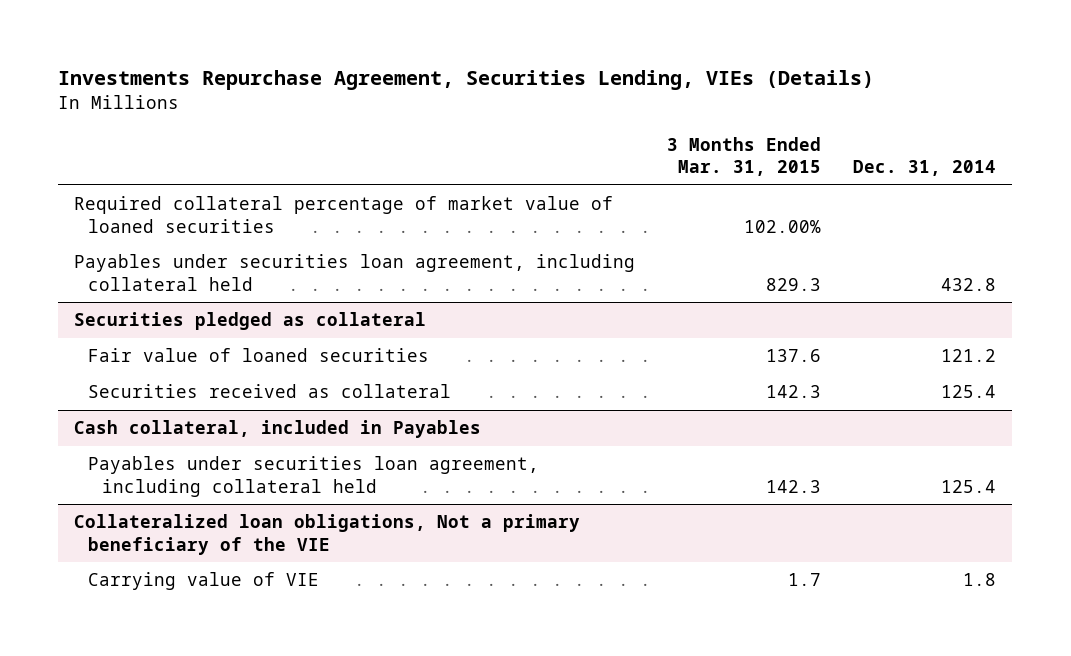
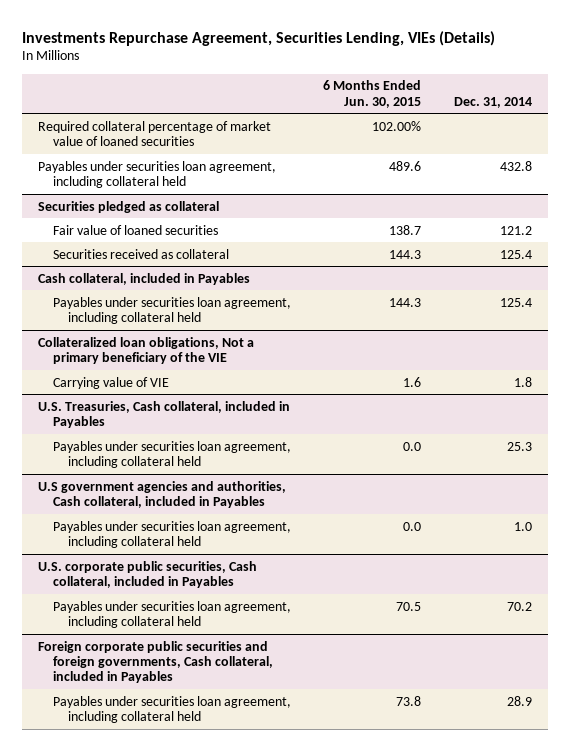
- | 3 Months Ended Mar. 31, 2015 | Dec. 31, 2014
+ | 6 Months Ended Jun. 30, 2015 | Dec. 31, 2014
+ U.S. Treasuries, Cash collateral, included in Payables
+ Payables under securities loan agreement, including collateral held | 0.0 | 25.3
+ U.S government agencies and authorities, Cash collateral, included in Payables
+ Payables under securities loan agreement, including collateral held | 0.0 | 1.0
+ U.S. corporate public securities, Cash collateral, included in Payables
+ Payables under securities loan agreement, including collateral held | 70.5 | 70.2
+ Foreign corporate public securities and foreign governments, Cash collateral, included in Payables
+ Payables under securities loan agreement, including collateral held | 73.8 | 28.9

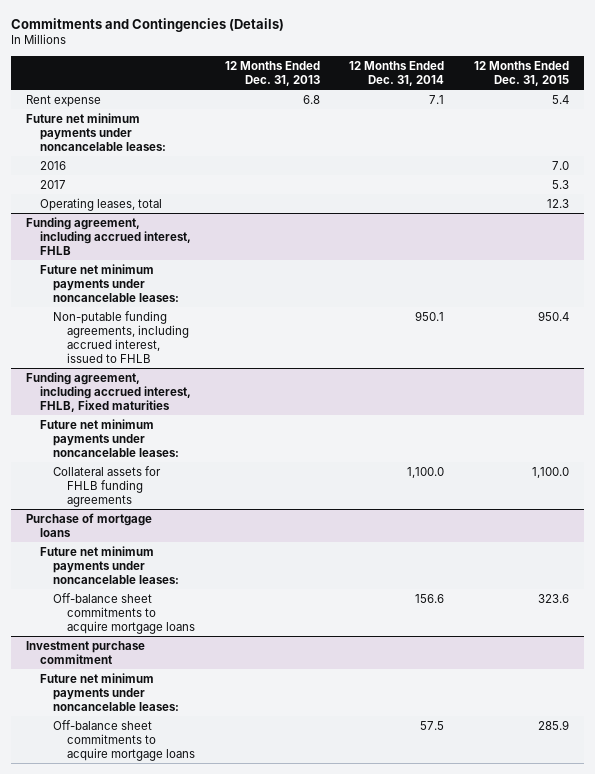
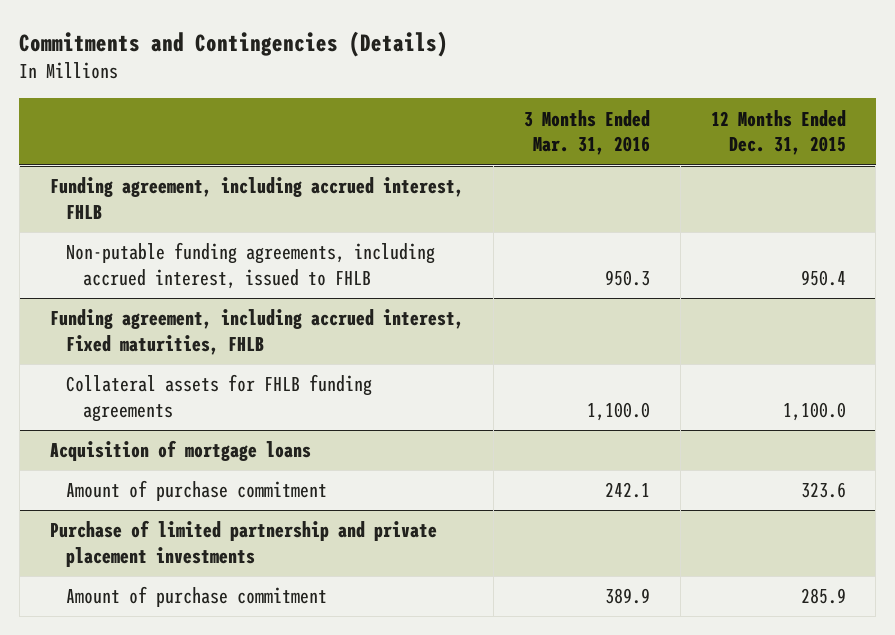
- | 12 Months Ended Dec. 31, 2013 | 12 Months Ended Dec. 31, 2014 | 12 Months Ended Dec. 31, 2015
+ | 3 Months Ended Mar. 31, 2016 | 12 Months Ended Dec. 31, 2015
- Rent expense | 6.8 | 7.1 | 5.4
- Future net minimum payments under noncancelable leases:
- 2016 | | | 7.0
- 2017 | | | 5.3
- Operating leases, total | | | 12.3
@ Funding agreement, including accrued interest, FHLB
- Future net minimum payments under noncancelable leases:
- Funding agreement, including accrued interest, FHLB, Fixed maturities
- Future net minimum payments under noncancelable leases:
+ Funding agreement, including accrued interest, Fixed maturities, FHLB
- Purchase of mortgage loans
- Future net minimum payments under noncancelable leases:
- Off-balance sheet commitments to acquire mortgage loans | | 156.6 | 323.6
- Investment purchase commitment
- Future net minimum payments under noncancelable leases:
- Off-balance sheet commitments to acquire mortgage loans | | 57.5 | 285.9
+ Acquisition of mortgage loans
+ Amount of purchase commitment | 242.1 | 323.6
+ Purchase of limited partnership and private placement investments
+ Amount of purchase commitment | 389.9 | 285.9

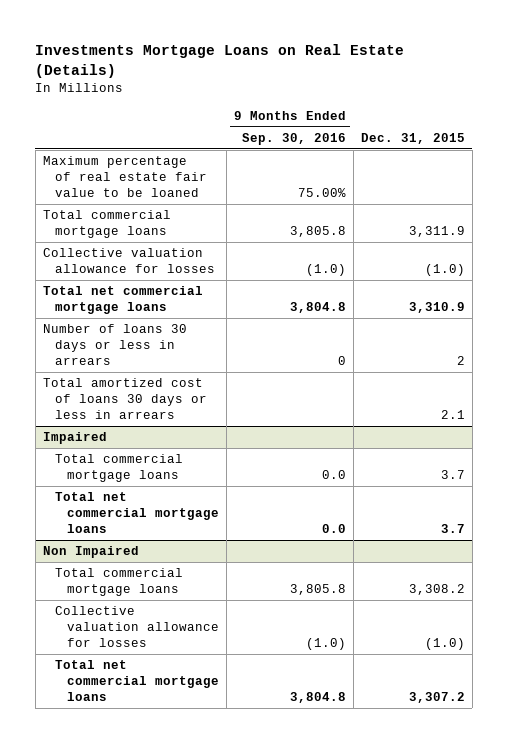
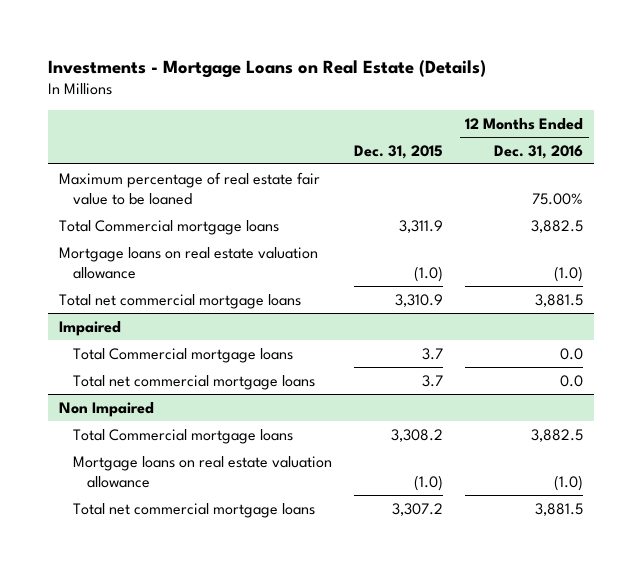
- Investments Mortgage Loans on Real Estate (Details)
+ Investments - Mortgage Loans on Real Estate (Details)
- | 9 Months Ended Sep. 30, 2016 | Dec. 31, 2015
+ | Dec. 31, 2015 | 12 Months Ended Dec. 31, 2016
- Total commercial mortgage loans | 3,805.8 | 3,311.9
- Collective valuation allowance for losses | (1.0) | (1.0)
+ Total Commercial mortgage loans | 3,311.9 | 3,882.5
+ Mortgage loans on real estate valuation allowance | (1.0) | (1.0)
- Number of loans 30 days or less in arrears | 0 | 2
- Total amortized cost of loans 30 days or less in arrears | | 2.1
@ Impaired
- Total commercial mortgage loans | 0.0 | 3.7
+ Total Commercial mortgage loans | 3.7 | 0.0
@ Non Impaired
- Total commercial mortgage loans | 3,805.8 | 3,308.2
- Collective valuation allowance for losses | (1.0) | (1.0)
+ Total Commercial mortgage loans | 3,308.2 | 3,882.5
+ Mortgage loans on real estate valuation allowance | (1.0) | (1.0)

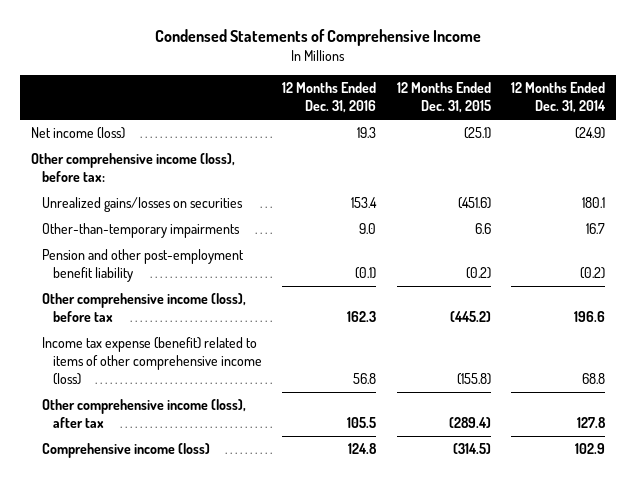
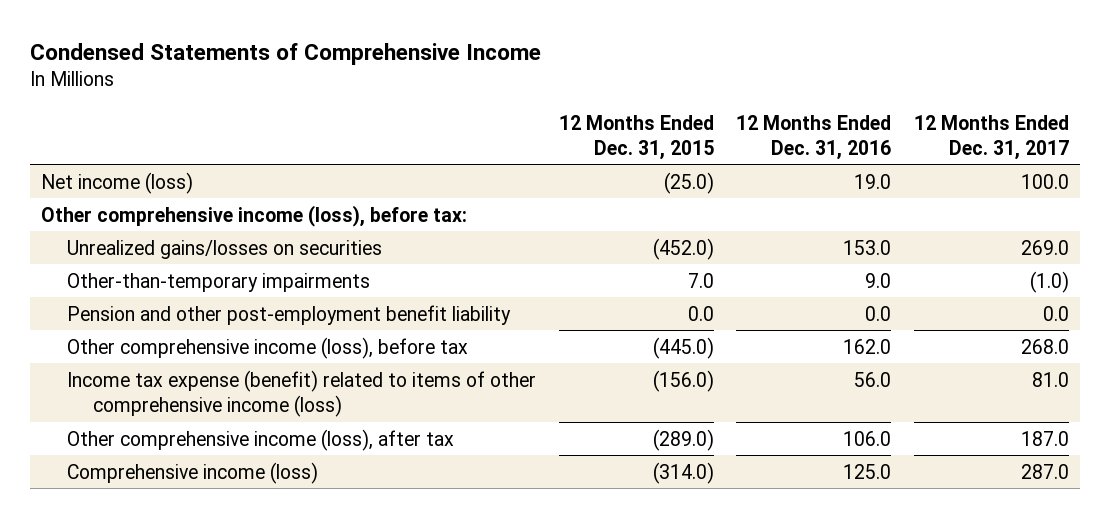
- | 12 Months Ended Dec. 31, 2016 | 12 Months Ended Dec. 31, 2015 | 12 Months Ended Dec. 31, 2014
+ | 12 Months Ended Dec. 31, 2015 | 12 Months Ended Dec. 31, 2016 | 12 Months Ended Dec. 31, 2017
- Net income (loss) | 19.3 | (25.1) | (24.9)
+ Net income (loss) | (25.0) | 19.0 | 100.0
- Unrealized gains/losses on securities | 153.4 | (451.6) | 180.1
- Other-than-temporary impairments | 9.0 | 6.6 | 16.7
- Pension and other post-employment benefit liability | (0.1) | (0.2) | (0.2)
- Other comprehensive income (loss), before tax | 162.3 | (445.2) | 196.6
- Income tax expense (benefit) related to items of other comprehensive income (loss) | 56.8 | (155.8) | 68.8
- Other comprehensive income (loss), after tax | 105.5 | (289.4) | 127.8
- Comprehensive income (loss) | 124.8 | (314.5) | 102.9
+ Unrealized gains/losses on securities | (452.0) | 153.0 | 269.0
+ Other-than-temporary impairments | 7.0 | 9.0 | (1.0)
+ Pension and other post-employment benefit liability | 0.0 | 0.0 | 0.0
+ Other comprehensive income (loss), before tax | (445.0) | 162.0 | 268.0
+ Income tax expense (benefit) related to items of other comprehensive income (loss) | (156.0) | 56.0 | 81.0
+ Other comprehensive income (loss), after tax | (289.0) | 106.0 | 187.0
+ Comprehensive income (loss) | (314.0) | 125.0 | 287.0

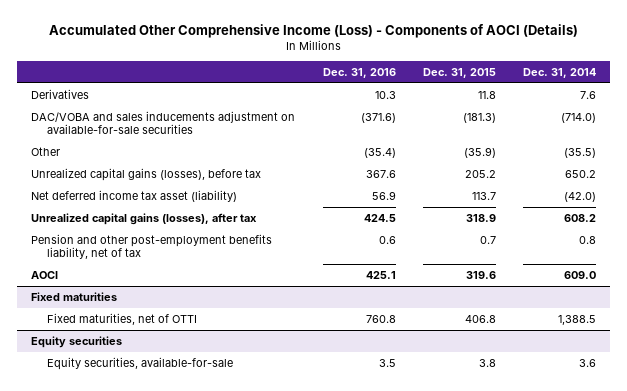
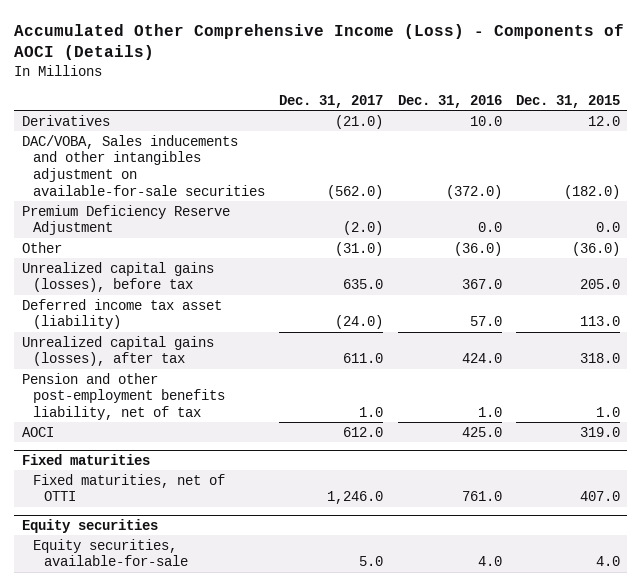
- | Dec. 31, 2016 | Dec. 31, 2015 | Dec. 31, 2014
+ | Dec. 31, 2017 | Dec. 31, 2016 | Dec. 31, 2015
- Derivatives | 10.3 | 11.8 | 7.6
- DAC/VOBA and sales inducements adjustment on available-for-sale securities | (371.6) | (181.3) | (714.0)
- Other | (35.4) | (35.9) | (35.5)
- Unrealized capital gains (losses), before tax | 367.6 | 205.2 | 650.2
- Net deferred income tax asset (liability) | 56.9 | 113.7 | (42.0)
- Unrealized capital gains (losses), after tax | 424.5 | 318.9 | 608.2
- Pension and other post-employment benefits liability, net of tax | 0.6 | 0.7 | 0.8
- AOCI | 425.1 | 319.6 | 609.0
+ Derivatives | (21.0) | 10.0 | 12.0
+ DAC/VOBA, Sales inducements and other intangibles adjustment on available-for-sale securities | (562.0) | (372.0) | (182.0)
+ Premium Deficiency Reserve Adjustment | (2.0) | 0.0 | 0.0
+ Other | (31.0) | (36.0) | (36.0)
+ Unrealized capital gains (losses), before tax | 635.0 | 367.0 | 205.0
+ Deferred income tax asset (liability) | (24.0) | 57.0 | 113.0
+ Unrealized capital gains (losses), after tax | 611.0 | 424.0 | 318.0
+ Pension and other post-employment benefits liability, net of tax | 1.0 | 1.0 | 1.0
+ AOCI | 612.0 | 425.0 | 319.0
@ Fixed maturities
- Fixed maturities, net of OTTI | 760.8 | 406.8 | 1,388.5
+ Fixed maturities, net of OTTI | 1,246.0 | 761.0 | 407.0
@ Equity securities
- Equity securities, available-for-sale | 3.5 | 3.8 | 3.6
+ Equity securities, available-for-sale | 5.0 | 4.0 | 4.0

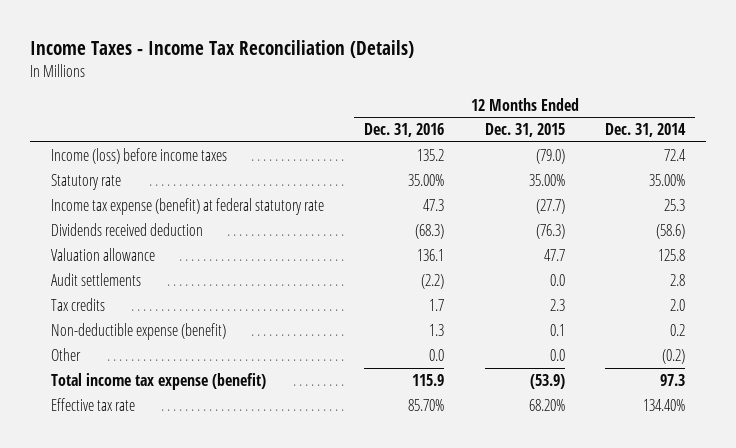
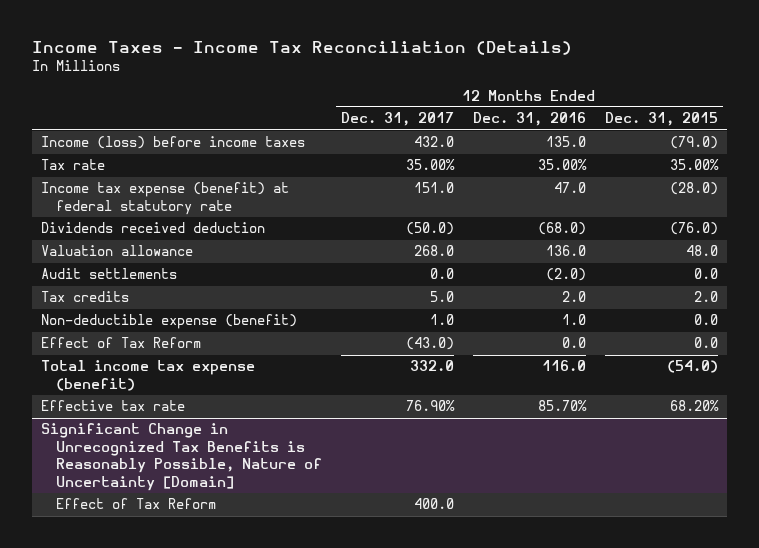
- | 12 Months Ended Dec. 31, 2016 | 12 Months Ended Dec. 31, 2015 | 12 Months Ended Dec. 31, 2014
+ | 12 Months Ended Dec. 31, 2017 | 12 Months Ended Dec. 31, 2016 | 12 Months Ended Dec. 31, 2015
- Income (loss) before income taxes | 135.2 | (79.0) | 72.4
- Statutory rate | 35.00% | 35.00% | 35.00%
- Income tax expense (benefit) at federal statutory rate | 47.3 | (27.7) | 25.3
- Dividends received deduction | (68.3) | (76.3) | (58.6)
- Valuation allowance | 136.1 | 47.7 | 125.8
- Audit settlements | (2.2) | 0.0 | 2.8
- Tax credits | 1.7 | 2.3 | 2.0
- Non-deductible expense (benefit) | 1.3 | 0.1 | 0.2
- Other | 0.0 | 0.0 | (0.2)
- Total income tax expense (benefit) | 115.9 | (53.9) | 97.3
+ Income (loss) before income taxes | 432.0 | 135.0 | (79.0)
+ Tax rate | 35.00% | 35.00% | 35.00%
+ Income tax expense (benefit) at federal statutory rate | 151.0 | 47.0 | (28.0)
+ Dividends received deduction | (50.0) | (68.0) | (76.0)
+ Valuation allowance | 268.0 | 136.0 | 48.0
+ Audit settlements | 0.0 | (2.0) | 0.0
+ Tax credits | 5.0 | 2.0 | 2.0
+ Non-deductible expense (benefit) | 1.0 | 1.0 | 0.0
+ Effect of Tax Reform | (43.0) | 0.0 | 0.0
+ Total income tax expense (benefit) | 332.0 | 116.0 | (54.0)
+ Significant Change in Unrecognized Tax Benefits is Reasonably Possible, Nature of Uncertainty [Domain]
+ Effect of Tax Reform | 400.0 | |

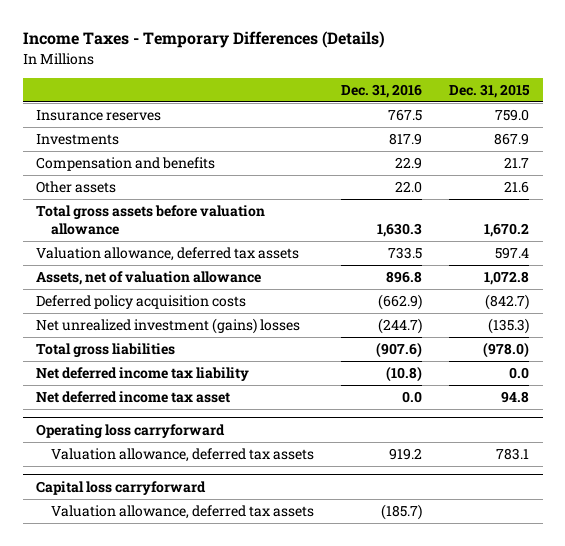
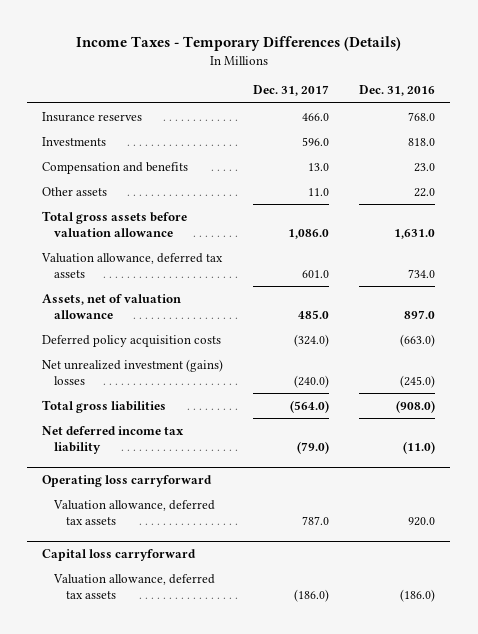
- | Dec. 31, 2016 | Dec. 31, 2015
+ | Dec. 31, 2017 | Dec. 31, 2016
- Insurance reserves | 767.5 | 759.0
- Investments | 817.9 | 867.9
- Compensation and benefits | 22.9 | 21.7
+ Insurance reserves | 466.0 | 768.0
+ Investments | 596.0 | 818.0
+ Compensation and benefits | 13.0 | 23.0
- Total gross assets before valuation allowance | 1,630.3 | 1,670.2
- Valuation allowance, deferred tax assets | 733.5 | 597.4
- Assets, net of valuation allowance | 896.8 | 1,072.8
- Deferred policy acquisition costs | (662.9) | (842.7)
- Net unrealized investment (gains) losses | (244.7) | (135.3)
- Total gross liabilities | (907.6) | (978.0)
- Net deferred income tax liability | (10.8) | 0.0
- Net deferred income tax asset | 0.0 | 94.8
+ Total gross assets before valuation allowance | 1,086.0 | 1,631.0
+ Valuation allowance, deferred tax assets | 601.0 | 734.0
+ Assets, net of valuation allowance | 485.0 | 897.0
+ Deferred policy acquisition costs | (324.0) | (663.0)
+ Net unrealized investment (gains) losses | (240.0) | (245.0)
+ Total gross liabilities | (564.0) | (908.0)
+ Net deferred income tax liability | (79.0) | (11.0)
@ Operating loss carryforward
- Valuation allowance, deferred tax assets | 919.2 | 783.1
+ Valuation allowance, deferred tax assets | 787.0 | 920.0
@ Capital loss carryforward
- Valuation allowance, deferred tax assets | (185.7) |
+ Valuation allowance, deferred tax assets | (186.0) | (186.0)

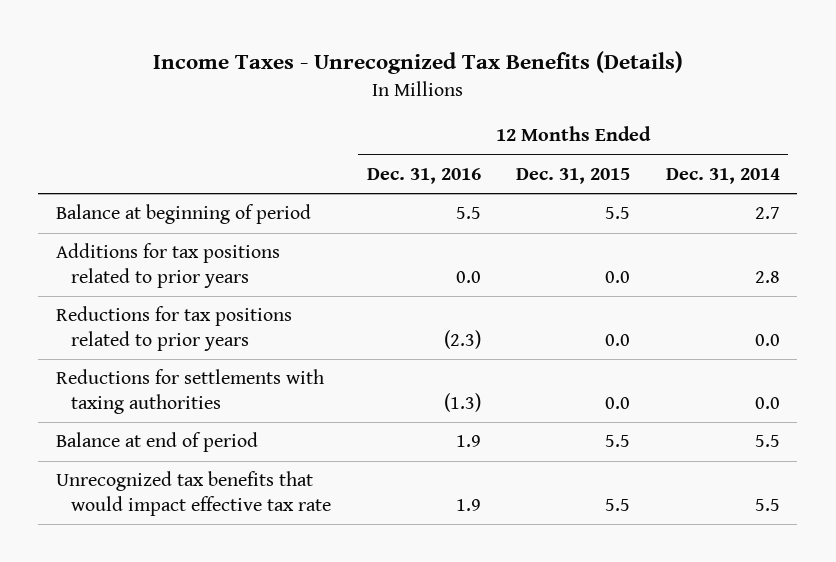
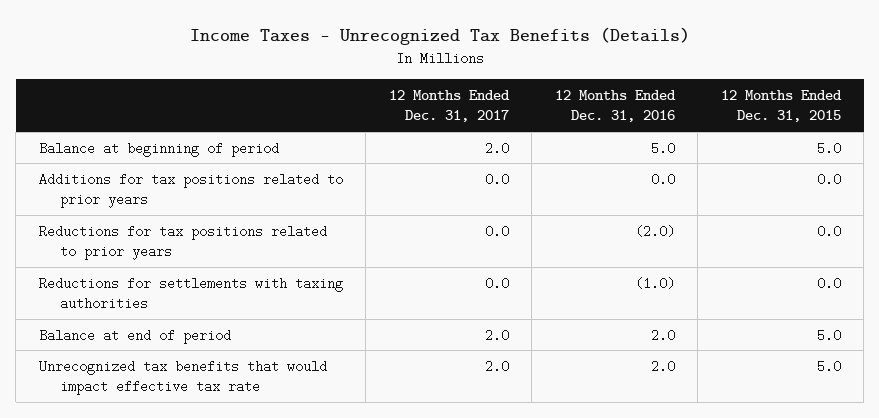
- | 12 Months Ended Dec. 31, 2016 | 12 Months Ended Dec. 31, 2015 | 12 Months Ended Dec. 31, 2014
+ | 12 Months Ended Dec. 31, 2017 | 12 Months Ended Dec. 31, 2016 | 12 Months Ended Dec. 31, 2015
- Balance at beginning of period | 5.5 | 5.5 | 2.7
+ Balance at beginning of period | 2.0 | 5.0 | 5.0
- Reductions for tax positions related to prior years | (2.3) | 0.0 | 0.0
- Reductions for settlements with taxing authorities | (1.3) | 0.0 | 0.0
- Balance at end of period | 1.9 | 5.5 | 5.5
- Unrecognized tax benefits that would impact effective tax rate | 1.9 | 5.5 | 5.5
+ Reductions for tax positions related to prior years | 0.0 | (2.0) | 0.0
+ Reductions for settlements with taxing authorities | 0.0 | (1.0) | 0.0
+ Balance at end of period | 2.0 | 2.0 | 5.0
+ Unrecognized tax benefits that would impact effective tax rate | 2.0 | 2.0 | 5.0

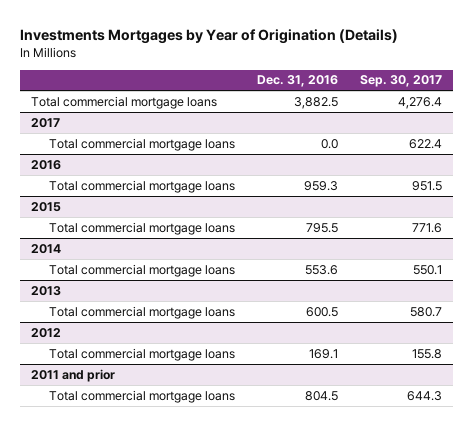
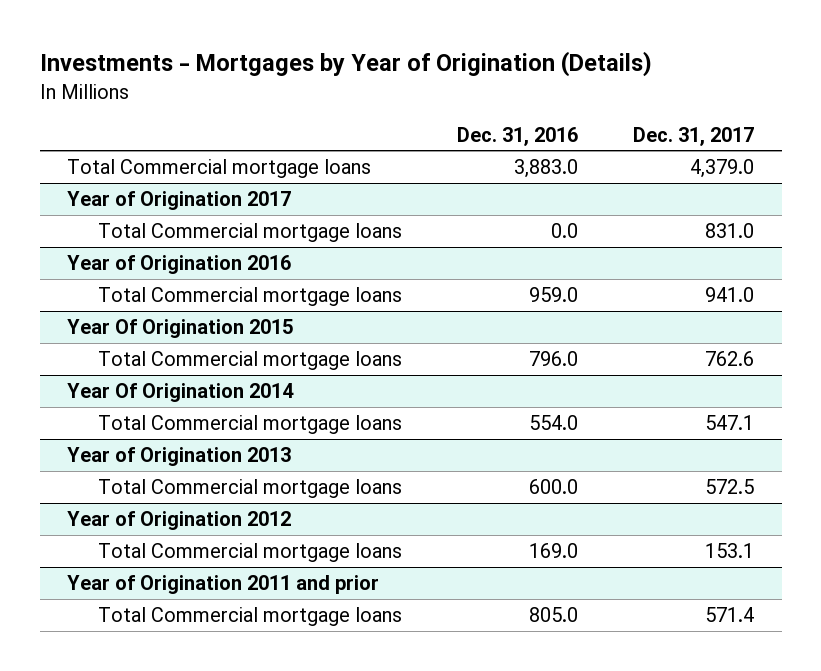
- Investments Mortgages by Year of Origination (Details)
+ Investments - Mortgages by Year of Origination (Details)
- | Dec. 31, 2016 | Sep. 30, 2017
+ | Dec. 31, 2016 | Dec. 31, 2017
- Total commercial mortgage loans | 3,882.5 | 4,276.4
- 2017
- Total commercial mortgage loans | 0.0 | 622.4
- 2016
- Total commercial mortgage loans | 959.3 | 951.5
- 2015
- Total commercial mortgage loans | 795.5 | 771.6
- 2014
- Total commercial mortgage loans | 553.6 | 550.1
- 2013
- Total commercial mortgage loans | 600.5 | 580.7
- 2012
- Total commercial mortgage loans | 169.1 | 155.8
- 2011 and prior
- Total commercial mortgage loans | 804.5 | 644.3
+ Total Commercial mortgage loans | 3,883.0 | 4,379.0
+ Year of Origination 2017
+ Total Commercial mortgage loans | 0.0 | 831.0
+ Year of Origination 2016
+ Total Commercial mortgage loans | 959.0 | 941.0
+ Year Of Origination 2015
+ Total Commercial mortgage loans | 796.0 | 762.6
+ Year Of Origination 2014
+ Total Commercial mortgage loans | 554.0 | 547.1
+ Year of Origination 2013
+ Total Commercial mortgage loans | 600.0 | 572.5
+ Year of Origination 2012
+ Total Commercial mortgage loans | 169.0 | 153.1
+ Year of Origination 2011 and prior
+ Total Commercial mortgage loans | 805.0 | 571.4

